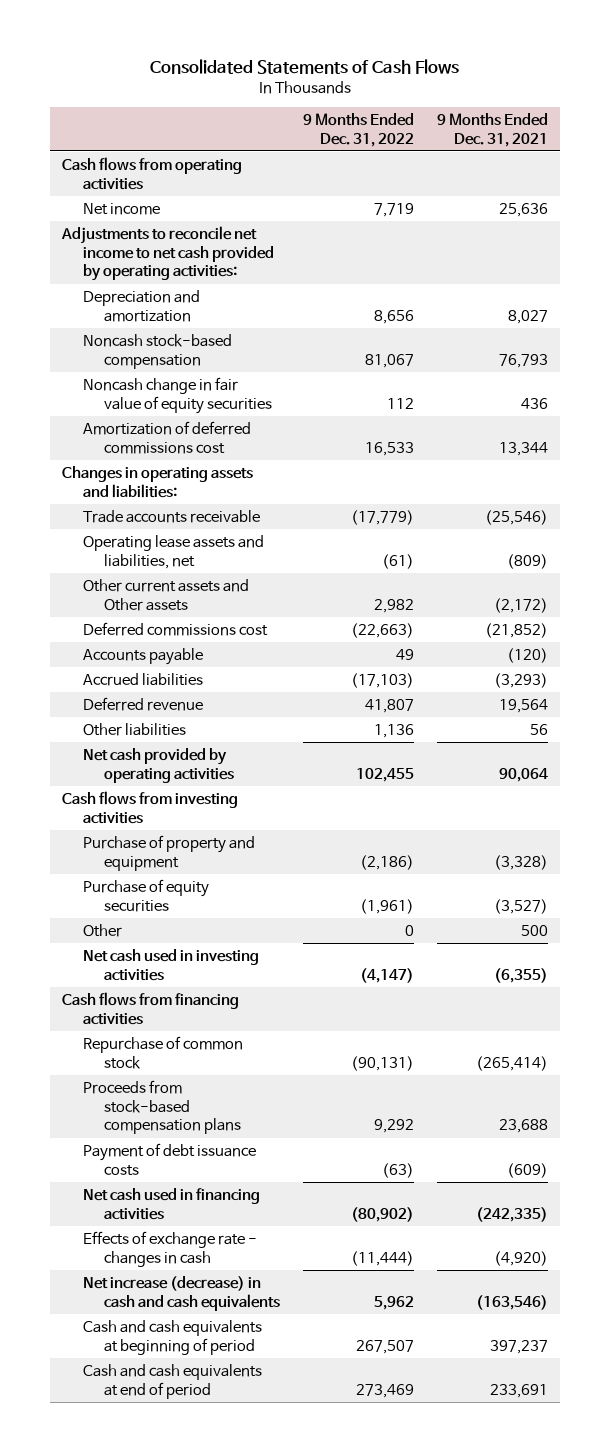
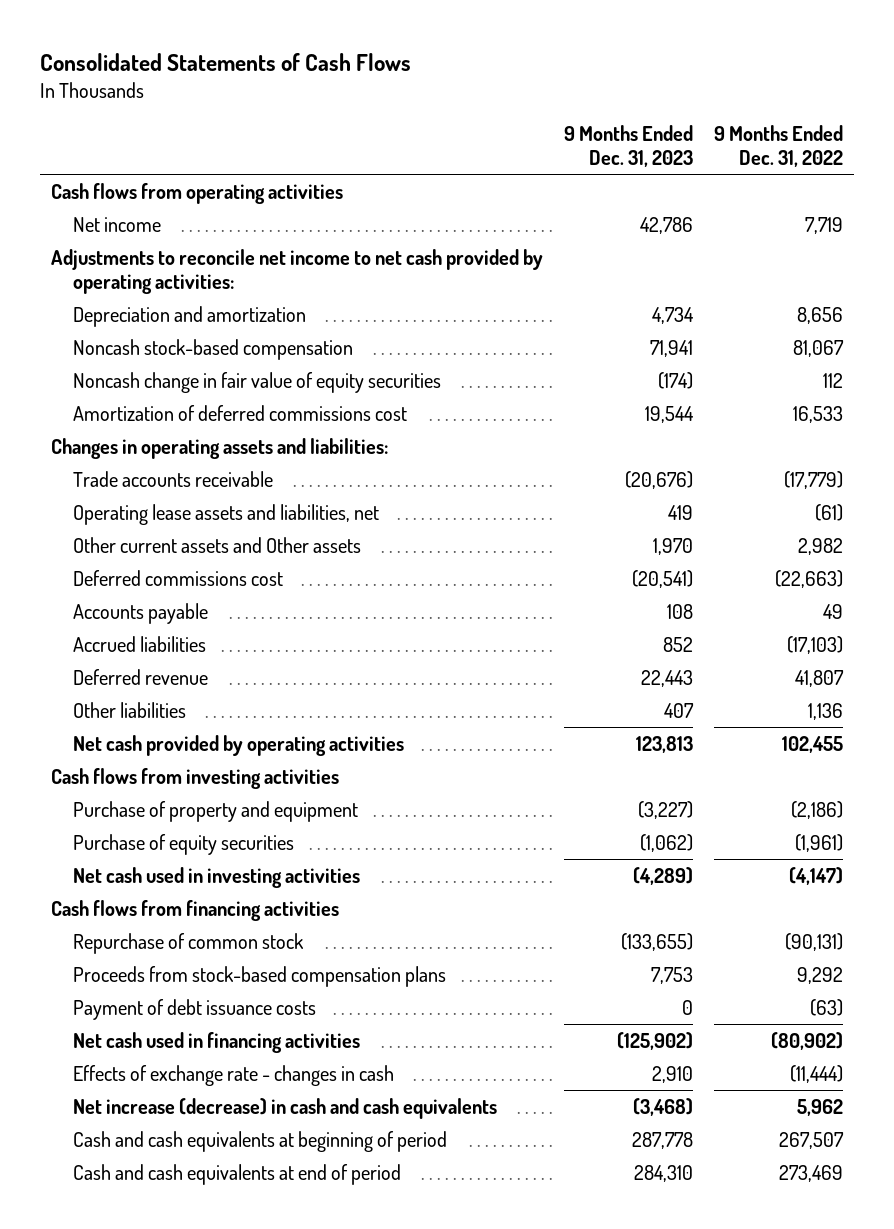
- | 9 Months Ended Dec. 31, 2022 | 9 Months Ended Dec. 31, 2021
+ | 9 Months Ended Dec. 31, 2023 | 9 Months Ended Dec. 31, 2022
- Other | 0 | 500

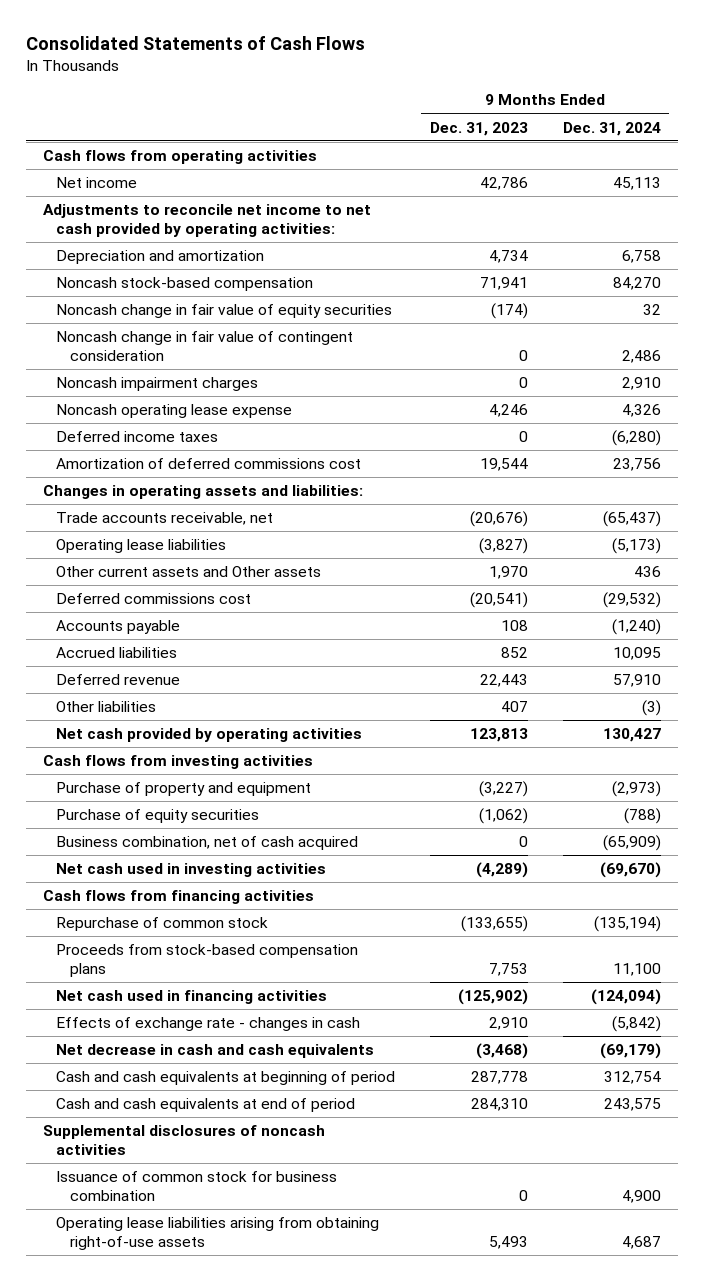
- | 9 Months Ended Dec. 31, 2023 | 9 Months Ended Dec. 31, 2022
+ | 9 Months Ended Dec. 31, 2023 | 9 Months Ended Dec. 31, 2024
+ Noncash change in fair value of contingent consideration | 0 | 2,486
+ Noncash impairment charges | 0 | 2,910
+ Noncash operating lease expense | 4,246 | 4,326
+ Deferred income taxes | 0 | (6,280)
- Trade accounts receivable | (20,676) | (17,779)
- Operating lease assets and liabilities, net | 419 | (61)
+ Trade accounts receivable, net | (20,676) | (65,437)
+ Operating lease liabilities | (3,827) | (5,173)
+ Business combination, net of cash acquired | 0 | (65,909)
- Payment of debt issuance costs | 0 | (63)
- Net increase (decrease) in cash and cash equivalents | (3,468) | 5,962
+ Net decrease in cash and cash equivalents | (3,468) | (69,179)
+ Supplemental disclosures of noncash activities
+ Issuance of common stock for business combination | 0 | 4,900
+ Operating lease liabilities arising from obtaining right-of-use assets | 5,493 | 4,687

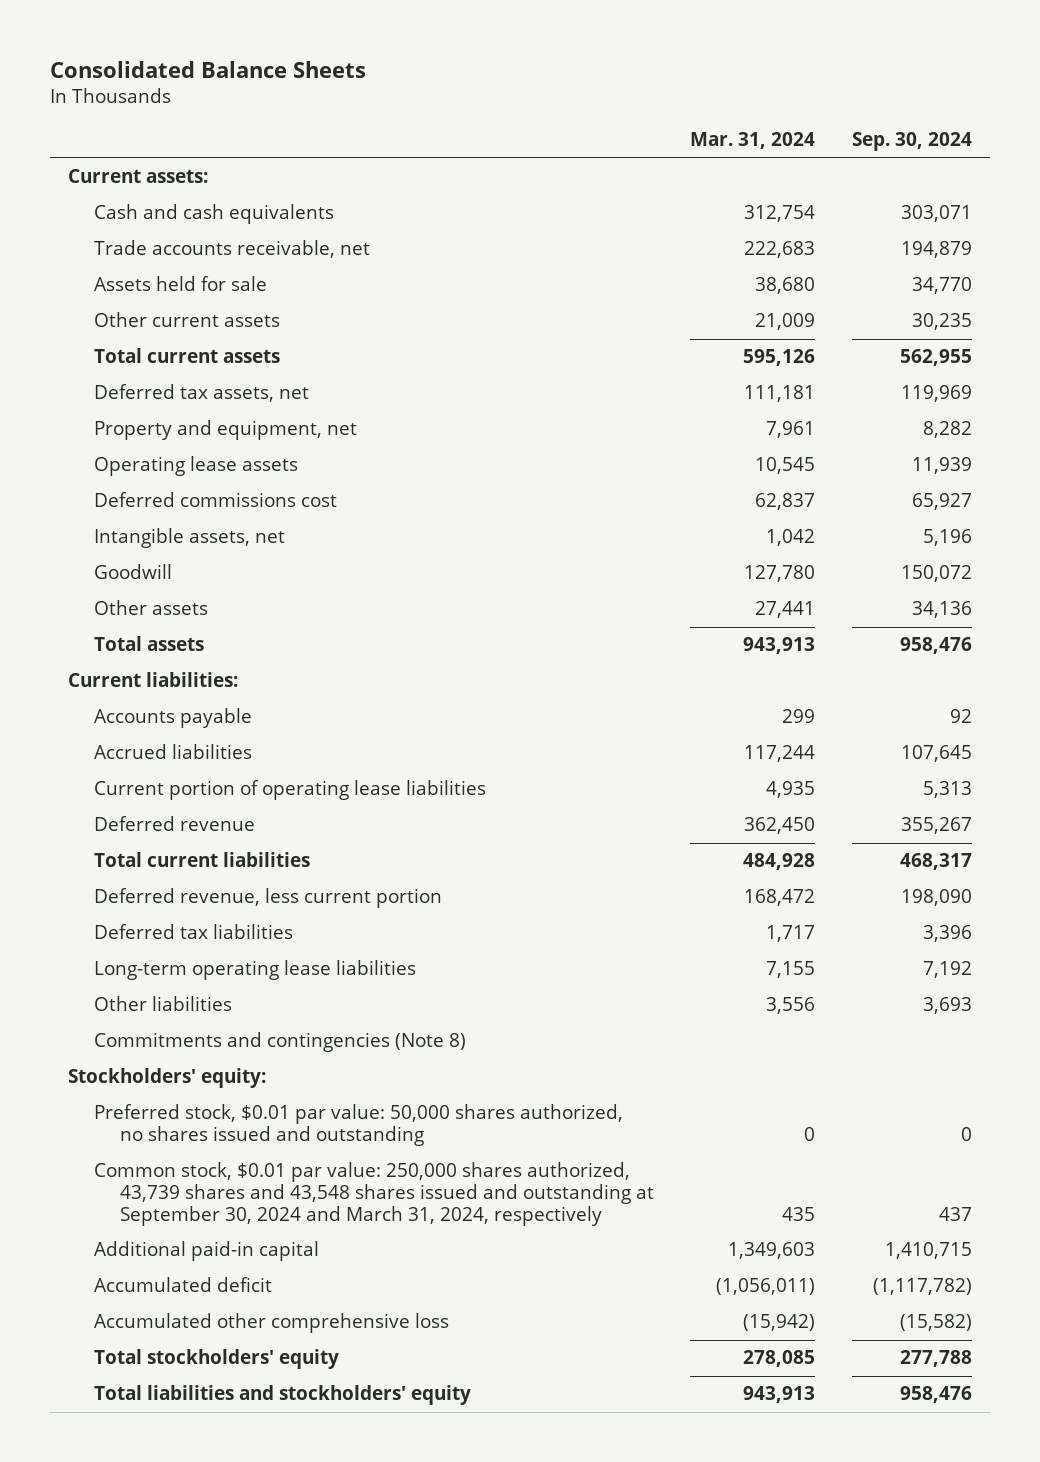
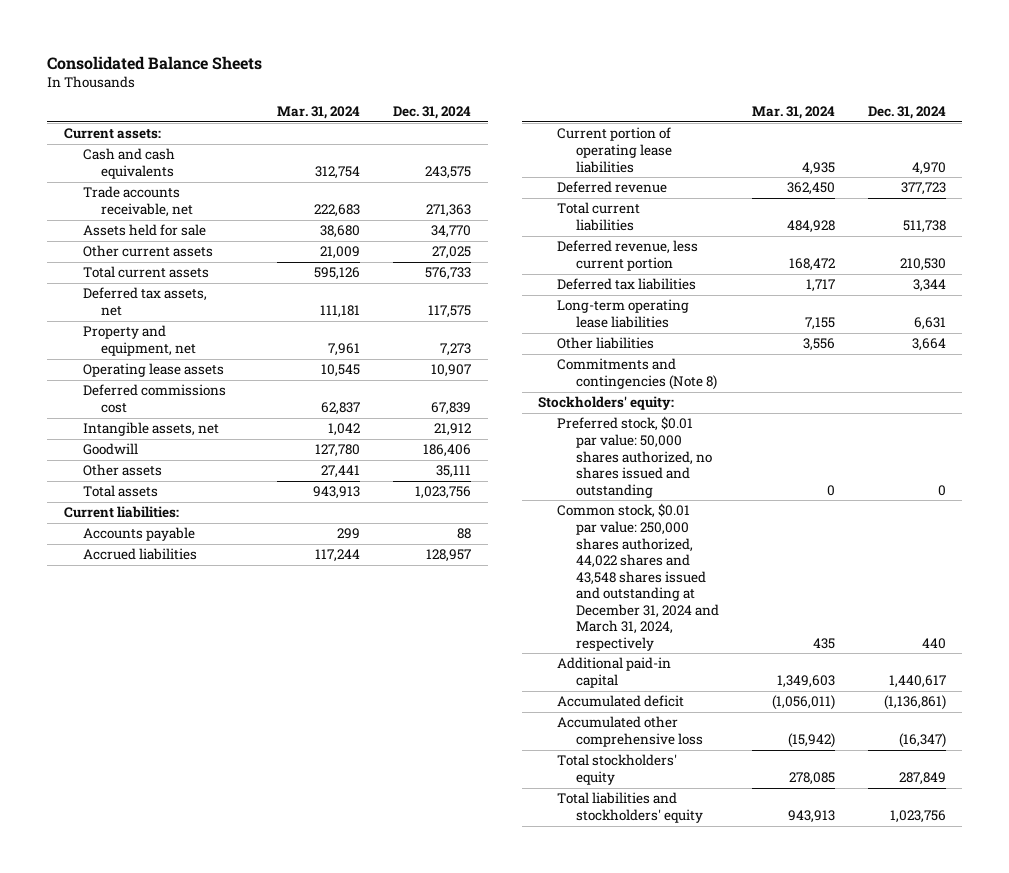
- | Mar. 31, 2024 | Sep. 30, 2024
+ | Mar. 31, 2024 | Dec. 31, 2024
- Common stock, $0.01 par value: 250,000 shares authorized, 43,739 shares and 43,548 shares issued and outstanding at September 30, 2024 and March 31, 2024, respectively | 435 | 437
+ Common stock, $0.01 par value: 250,000 shares authorized, 44,022 shares and 43,548 shares issued and outstanding at December 31, 2024 and March 31, 2024, respectively | 435 | 440

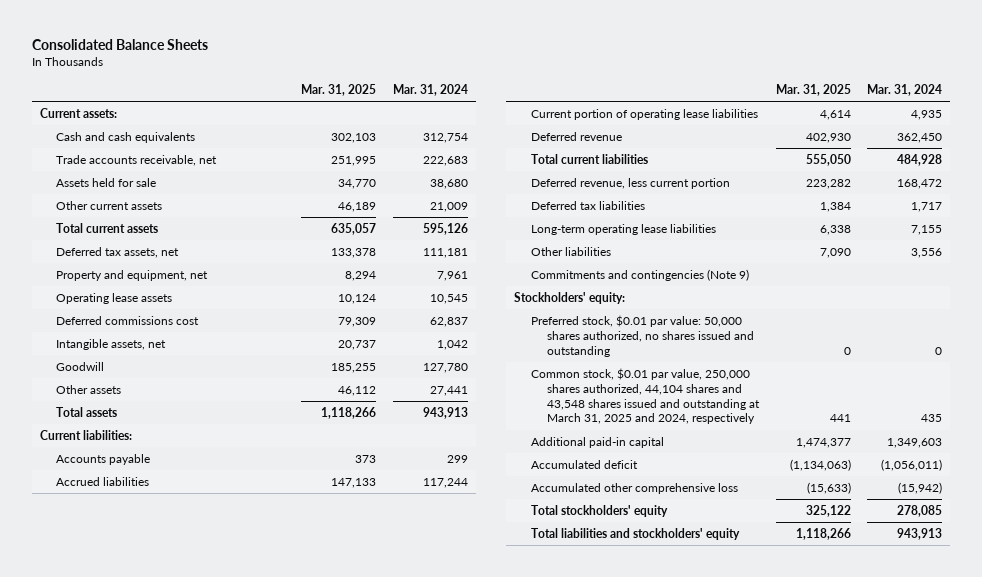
- | Mar. 31, 2024 | Dec. 31, 2024
+ | Mar. 31, 2025 | Mar. 31, 2024
- Commitments and contingencies (Note 8)
+ Commitments and contingencies (Note 9)
- Common stock, $0.01 par value: 250,000 shares authorized, 44,022 shares and 43,548 shares issued and outstanding at December 31, 2024 and March 31, 2024, respectively | 435 | 440
+ Common stock, $0.01 par value, 250,000 shares authorized, 44,104 shares and 43,548 shares issued and outstanding at March 31, 2025 and 2024, respectively | 441 | 435

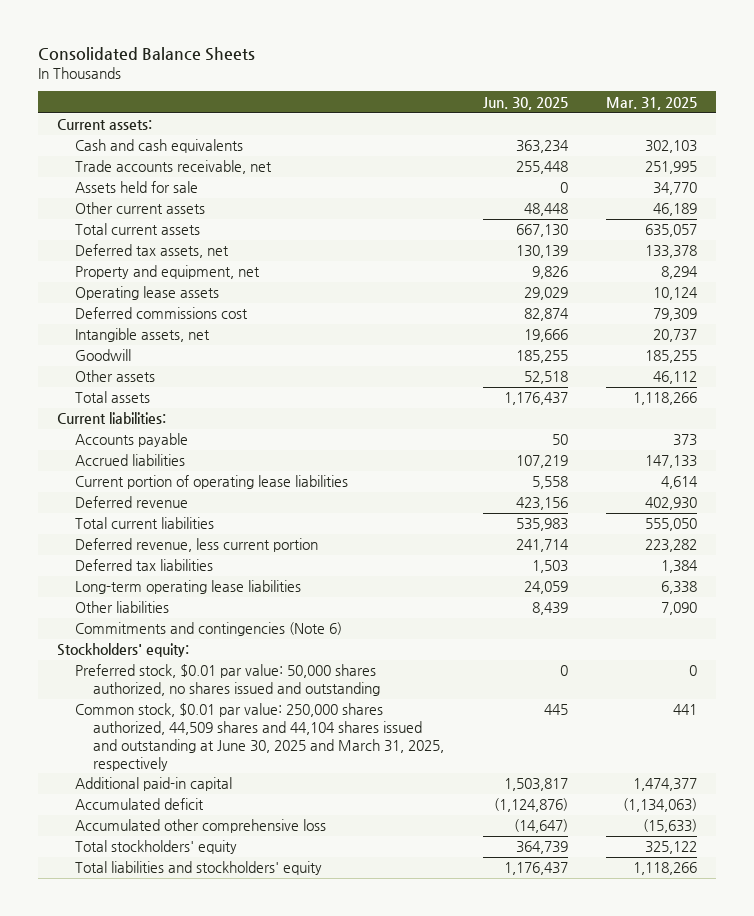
- | Mar. 31, 2025 | Mar. 31, 2024
+ | Jun. 30, 2025 | Mar. 31, 2025
- Commitments and contingencies (Note 9)
+ Commitments and contingencies (Note 6)
- Common stock, $0.01 par value, 250,000 shares authorized, 44,104 shares and 43,548 shares issued and outstanding at March 31, 2025 and 2024, respectively | 441 | 435
+ Common stock, $0.01 par value: 250,000 shares authorized, 44,509 shares and 44,104 shares issued and outstanding at June 30, 2025 and March 31, 2025, respectively | 445 | 441

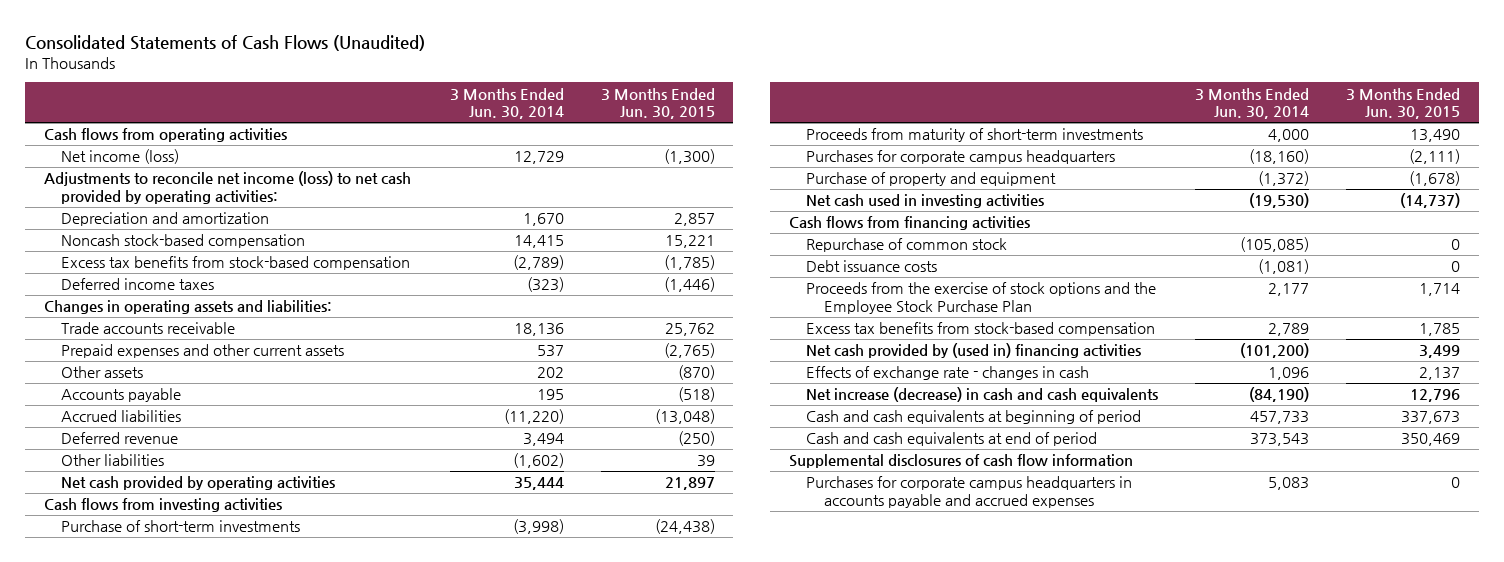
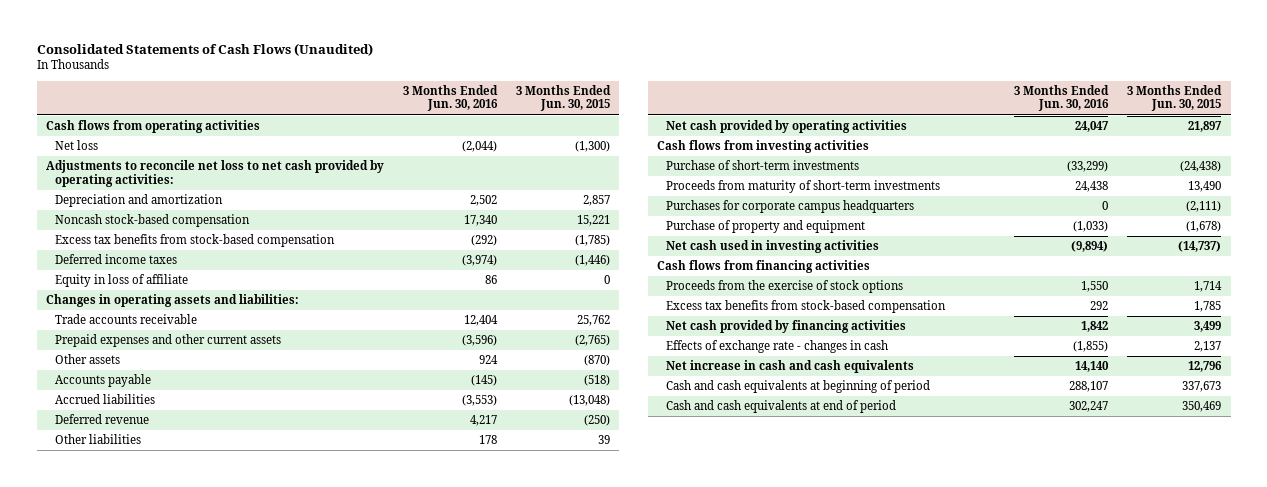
- | 3 Months Ended Jun. 30, 2014 | 3 Months Ended Jun. 30, 2015
+ | 3 Months Ended Jun. 30, 2016 | 3 Months Ended Jun. 30, 2015
- Net income (loss) | 12,729 | (1,300)
- Adjustments to reconcile net income (loss) to net cash provided by operating activities:
+ Net loss | (2,044) | (1,300)
+ Adjustments to reconcile net loss to net cash provided by operating activities:
+ Equity in loss of affiliate | 86 | 0
- Repurchase of common stock | (105,085) | 0
- Debt issuance costs | (1,081) | 0
- Proceeds from the exercise of stock options and the Employee Stock Purchase Plan | 2,177 | 1,714
+ Proceeds from the exercise of stock options | 1,550 | 1,714
- Net cash provided by (used in) financing activities | (101,200) | 3,499
+ Net cash provided by financing activities | 1,842 | 3,499
- Net increase (decrease) in cash and cash equivalents | (84,190) | 12,796
+ Net increase in cash and cash equivalents | 14,140 | 12,796
- Supplemental disclosures of cash flow information
- Purchases for corporate campus headquarters in accounts payable and accrued expenses | 5,083 | 0

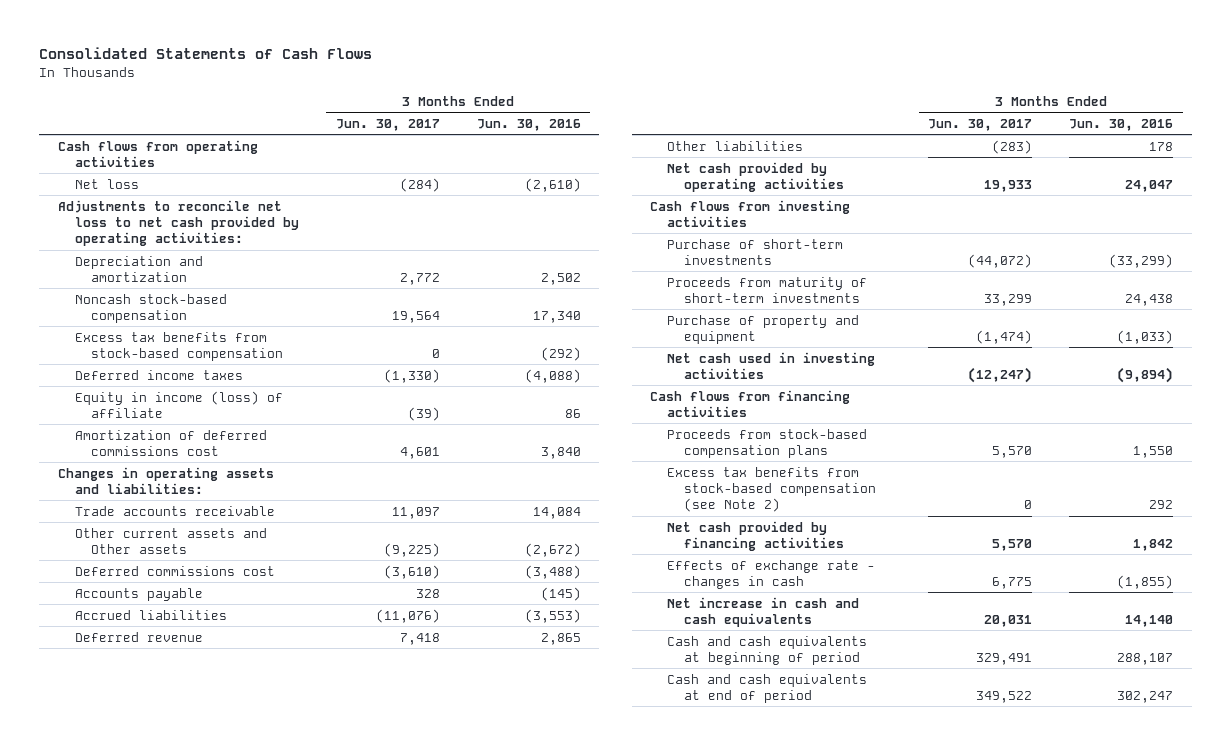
- Consolidated Statements of Cash Flows (Unaudited)
+ Consolidated Statements of Cash Flows
- | 3 Months Ended Jun. 30, 2016 | 3 Months Ended Jun. 30, 2015
+ | 3 Months Ended Jun. 30, 2017 | 3 Months Ended Jun. 30, 2016
- Net loss | (2,044) | (1,300)
+ Net loss | (284) | (2,610)
- Deferred income taxes | (3,974) | (1,446)
- Equity in loss of affiliate | 86 | 0
+ Deferred income taxes | (1,330) | (4,088)
+ Equity in income (loss) of affiliate | (39) | 86
+ Amortization of deferred commissions cost | 4,601 | 3,840
- Trade accounts receivable | 12,404 | 25,762
- Prepaid expenses and other current assets | (3,596) | (2,765)
- Other assets | 924 | (870)
+ Trade accounts receivable | 11,097 | 14,084
+ Other current assets and Other assets | (9,225) | (2,672)
+ Deferred commissions cost | (3,610) | (3,488)
- Deferred revenue | 4,217 | (250)
+ Deferred revenue | 7,418 | 2,865
- Purchases for corporate campus headquarters | 0 | (2,111)
- Proceeds from the exercise of stock options | 1,550 | 1,714
- Excess tax benefits from stock-based compensation | 292 | 1,785
+ Proceeds from stock-based compensation plans | 5,570 | 1,550
+ Excess tax benefits from stock-based compensation (see Note 2) | 0 | 292

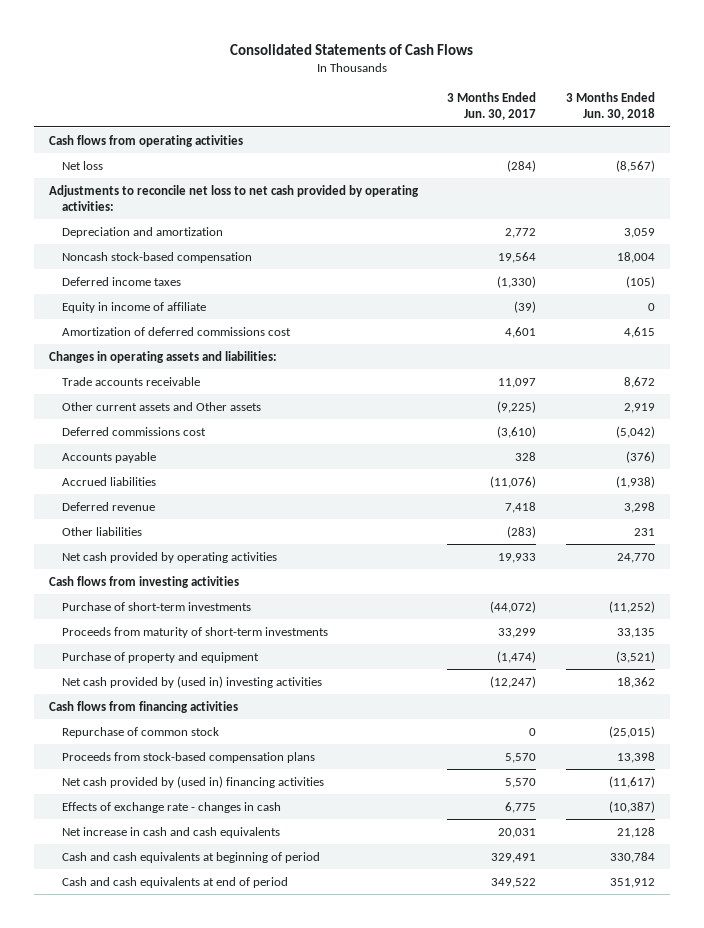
- | 3 Months Ended Jun. 30, 2017 | 3 Months Ended Jun. 30, 2016
+ | 3 Months Ended Jun. 30, 2017 | 3 Months Ended Jun. 30, 2018
- Excess tax benefits from stock-based compensation | 0 | (292)
- Equity in income (loss) of affiliate | (39) | 86
+ Equity in income of affiliate | (39) | 0
- Net cash used in investing activities | (12,247) | (9,894)
+ Net cash provided by (used in) investing activities | (12,247) | 18,362
+ Repurchase of common stock | 0 | (25,015)
- Excess tax benefits from stock-based compensation (see Note 2) | 0 | 292
- Net cash provided by financing activities | 5,570 | 1,842
+ Net cash provided by (used in) financing activities | 5,570 | (11,617)

